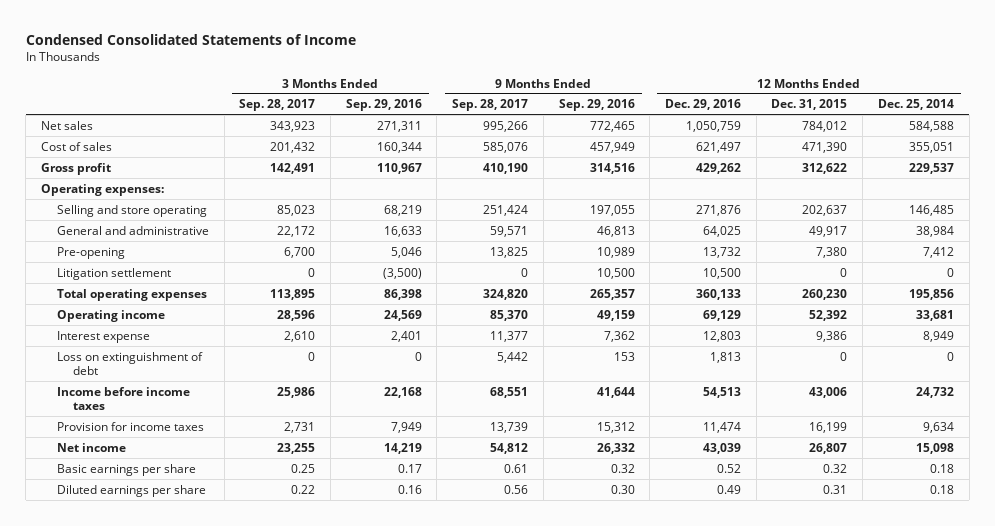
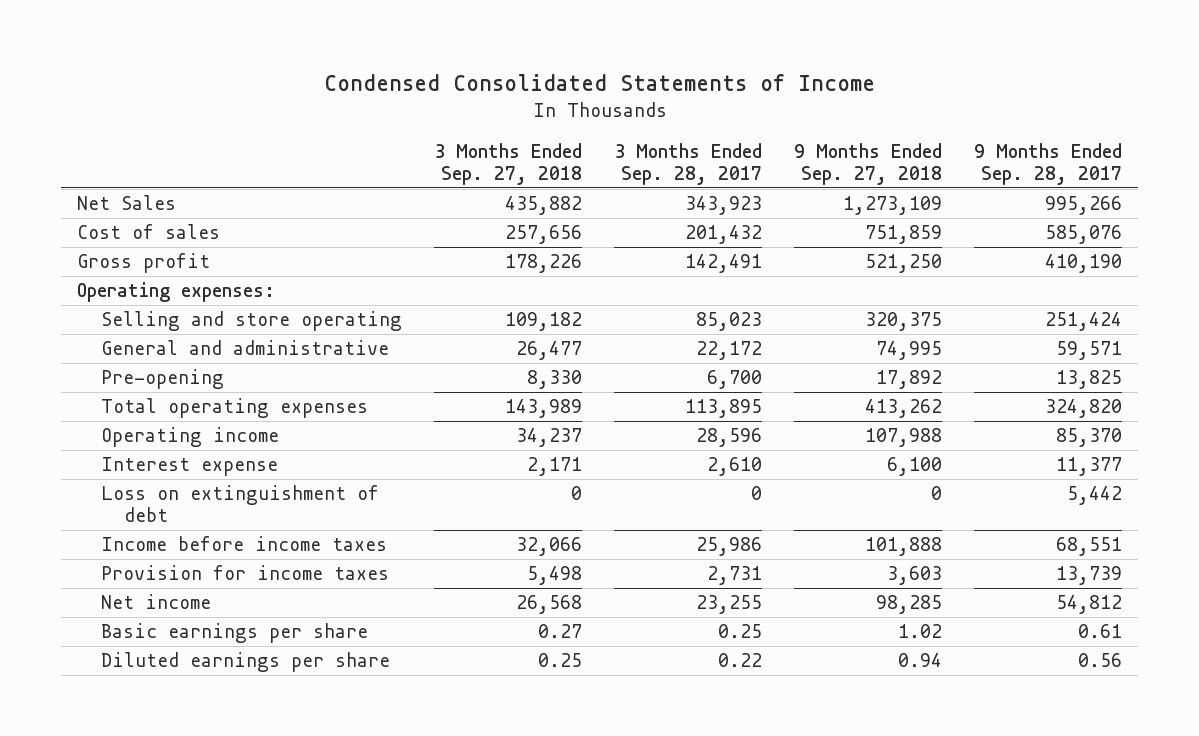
- | 3 Months Ended Sep. 28, 2017 | 3 Months Ended Sep. 29, 2016 | 9 Months Ended Sep. 28, 2017 | 9 Months Ended Sep. 29, 2016 | 12 Months Ended Dec. 29, 2016 | 12 Months Ended Dec. 31, 2015 | 12 Months Ended Dec. 25, 2014
+ | 3 Months Ended Sep. 27, 2018 | 3 Months Ended Sep. 28, 2017 | 9 Months Ended Sep. 27, 2018 | 9 Months Ended Sep. 28, 2017
- Net sales | 343,923 | 271,311 | 995,266 | 772,465 | 1,050,759 | 784,012 | 584,588
+ Net Sales | 435,882 | 343,923 | 1,273,109 | 995,266
- Litigation settlement | 0 | (3,500) | 0 | 10,500 | 10,500 | 0 | 0

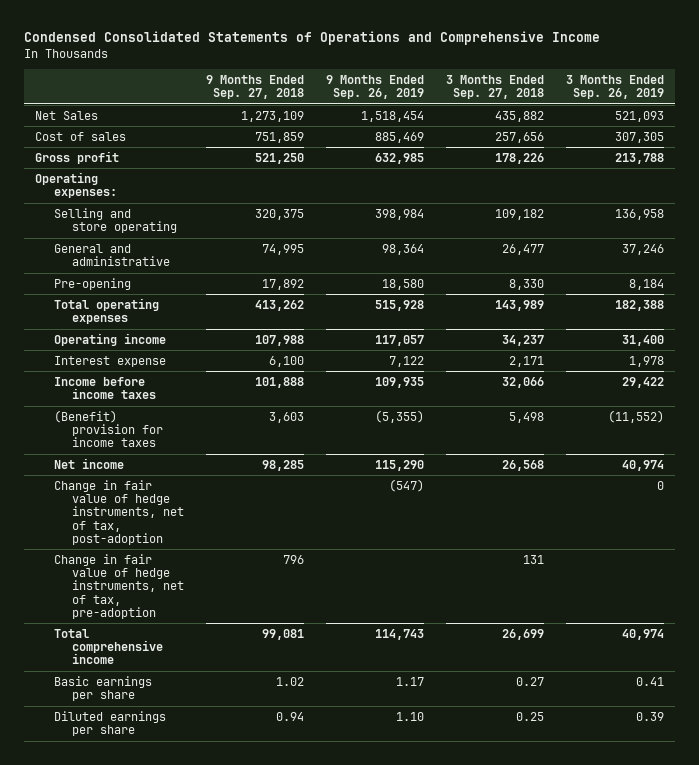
- Condensed Consolidated Statements of Income
+ Condensed Consolidated Statements of Operations and Comprehensive Income
- | 3 Months Ended Sep. 27, 2018 | 3 Months Ended Sep. 28, 2017 | 9 Months Ended Sep. 27, 2018 | 9 Months Ended Sep. 28, 2017
+ | 9 Months Ended Sep. 27, 2018 | 9 Months Ended Sep. 26, 2019 | 3 Months Ended Sep. 27, 2018 | 3 Months Ended Sep. 26, 2019
- Loss on extinguishment of debt | 0 | 0 | 0 | 5,442
- Provision for income taxes | 5,498 | 2,731 | 3,603 | 13,739
+ (Benefit) provision for income taxes | 3,603 | (5,355) | 5,498 | (11,552)
+ Change in fair value of hedge instruments, net of tax, post-adoption | | (547) | | 0
+ Change in fair value of hedge instruments, net of tax, pre-adoption | 796 | | 131 |
+ Total comprehensive income | 99,081 | 114,743 | 26,699 | 40,974

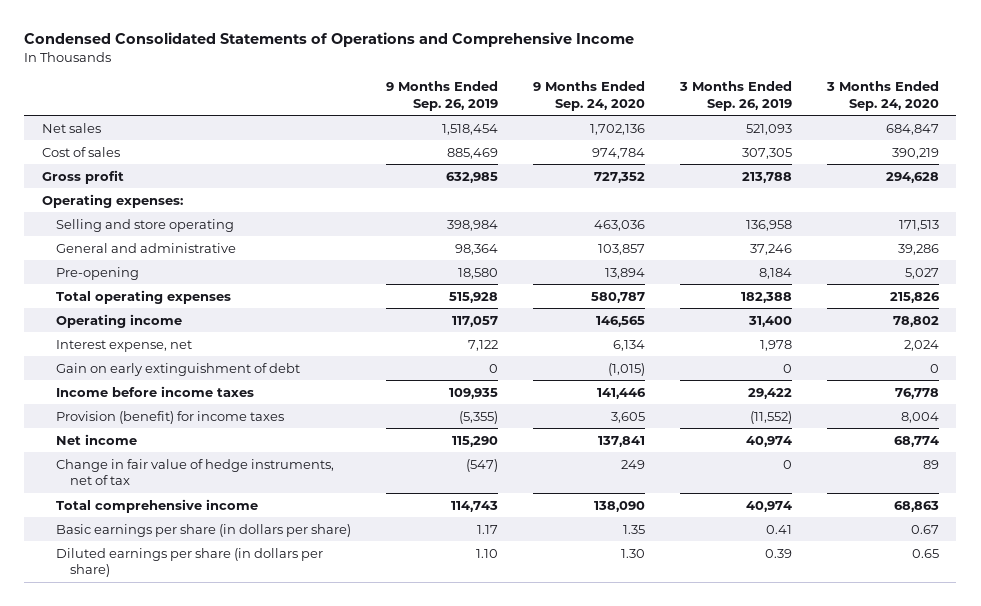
- | 9 Months Ended Sep. 27, 2018 | 9 Months Ended Sep. 26, 2019 | 3 Months Ended Sep. 27, 2018 | 3 Months Ended Sep. 26, 2019
+ | 9 Months Ended Sep. 26, 2019 | 9 Months Ended Sep. 24, 2020 | 3 Months Ended Sep. 26, 2019 | 3 Months Ended Sep. 24, 2020
- Net Sales | 1,273,109 | 1,518,454 | 435,882 | 521,093
+ Net sales | 1,518,454 | 1,702,136 | 521,093 | 684,847
- Interest expense | 6,100 | 7,122 | 2,171 | 1,978
+ Interest expense, net | 7,122 | 6,134 | 1,978 | 2,024
+ Gain on early extinguishment of debt | 0 | (1,015) | 0 | 0
- (Benefit) provision for income taxes | 3,603 | (5,355) | 5,498 | (11,552)
+ Provision (benefit) for income taxes | (5,355) | 3,605 | (11,552) | 8,004
- Change in fair value of hedge instruments, net of tax, post-adoption | | (547) | | 0
- Change in fair value of hedge instruments, net of tax, pre-adoption | 796 | | 131 |
+ Change in fair value of hedge instruments, net of tax | (547) | 249 | 0 | 89
- Basic earnings per share | 1.02 | 1.17 | 0.27 | 0.41
- Diluted earnings per share | 0.94 | 1.10 | 0.25 | 0.39
+ Basic earnings per share (in dollars per share) | 1.17 | 1.35 | 0.41 | 0.67
+ Diluted earnings per share (in dollars per share) | 1.10 | 1.30 | 0.39 | 0.65

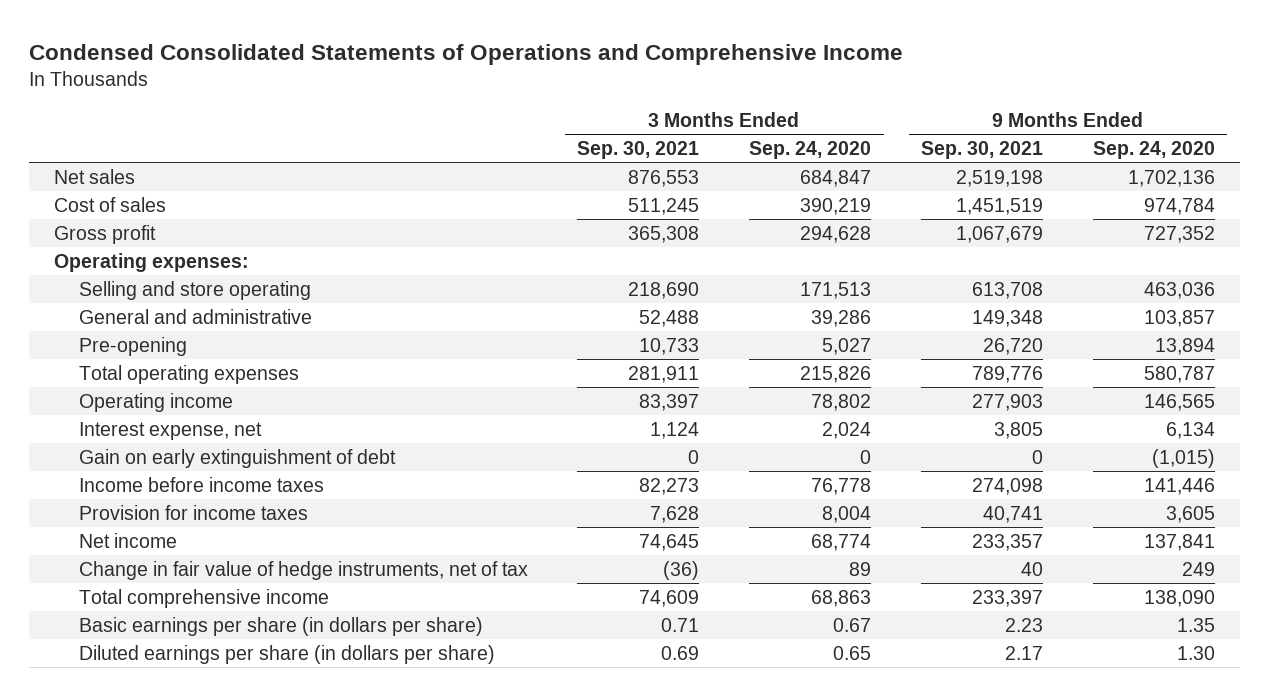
- | 9 Months Ended Sep. 26, 2019 | 9 Months Ended Sep. 24, 2020 | 3 Months Ended Sep. 26, 2019 | 3 Months Ended Sep. 24, 2020
+ | 3 Months Ended Sep. 30, 2021 | 3 Months Ended Sep. 24, 2020 | 9 Months Ended Sep. 30, 2021 | 9 Months Ended Sep. 24, 2020
- Provision (benefit) for income taxes | (5,355) | 3,605 | (11,552) | 8,004
+ Provision for income taxes | 7,628 | 8,004 | 40,741 | 3,605

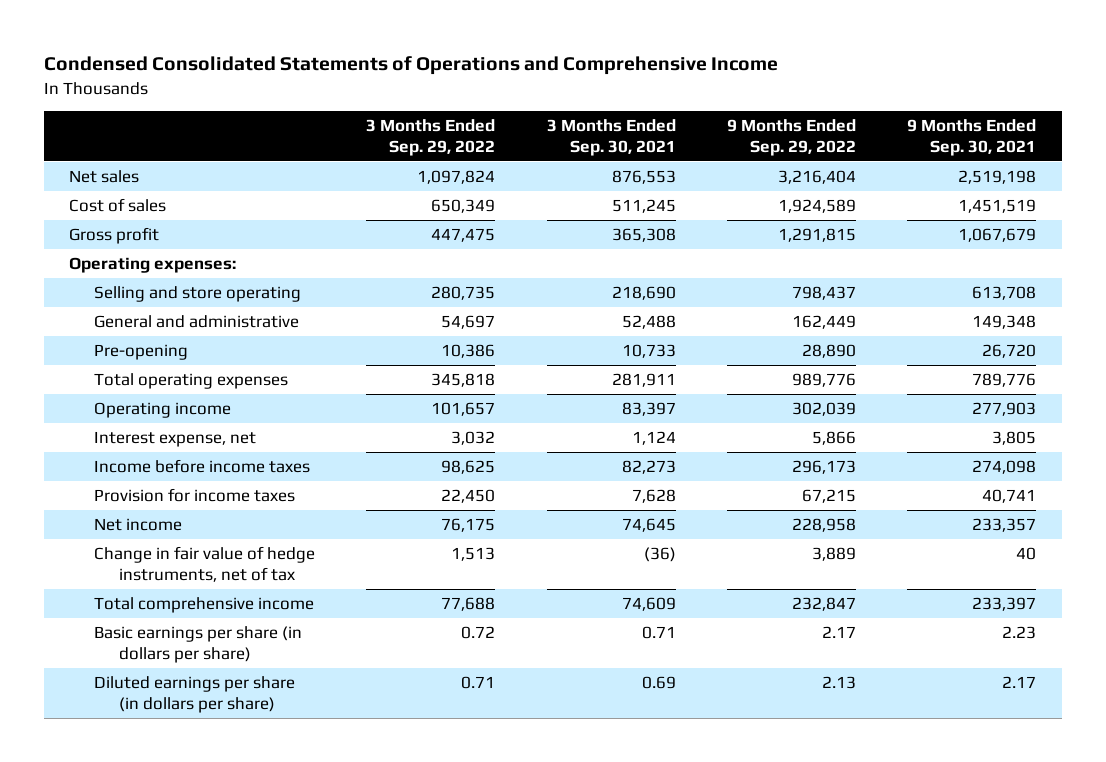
- | 3 Months Ended Sep. 30, 2021 | 3 Months Ended Sep. 24, 2020 | 9 Months Ended Sep. 30, 2021 | 9 Months Ended Sep. 24, 2020
+ | 3 Months Ended Sep. 29, 2022 | 3 Months Ended Sep. 30, 2021 | 9 Months Ended Sep. 29, 2022 | 9 Months Ended Sep. 30, 2021
- Gain on early extinguishment of debt | 0 | 0 | 0 | (1,015)

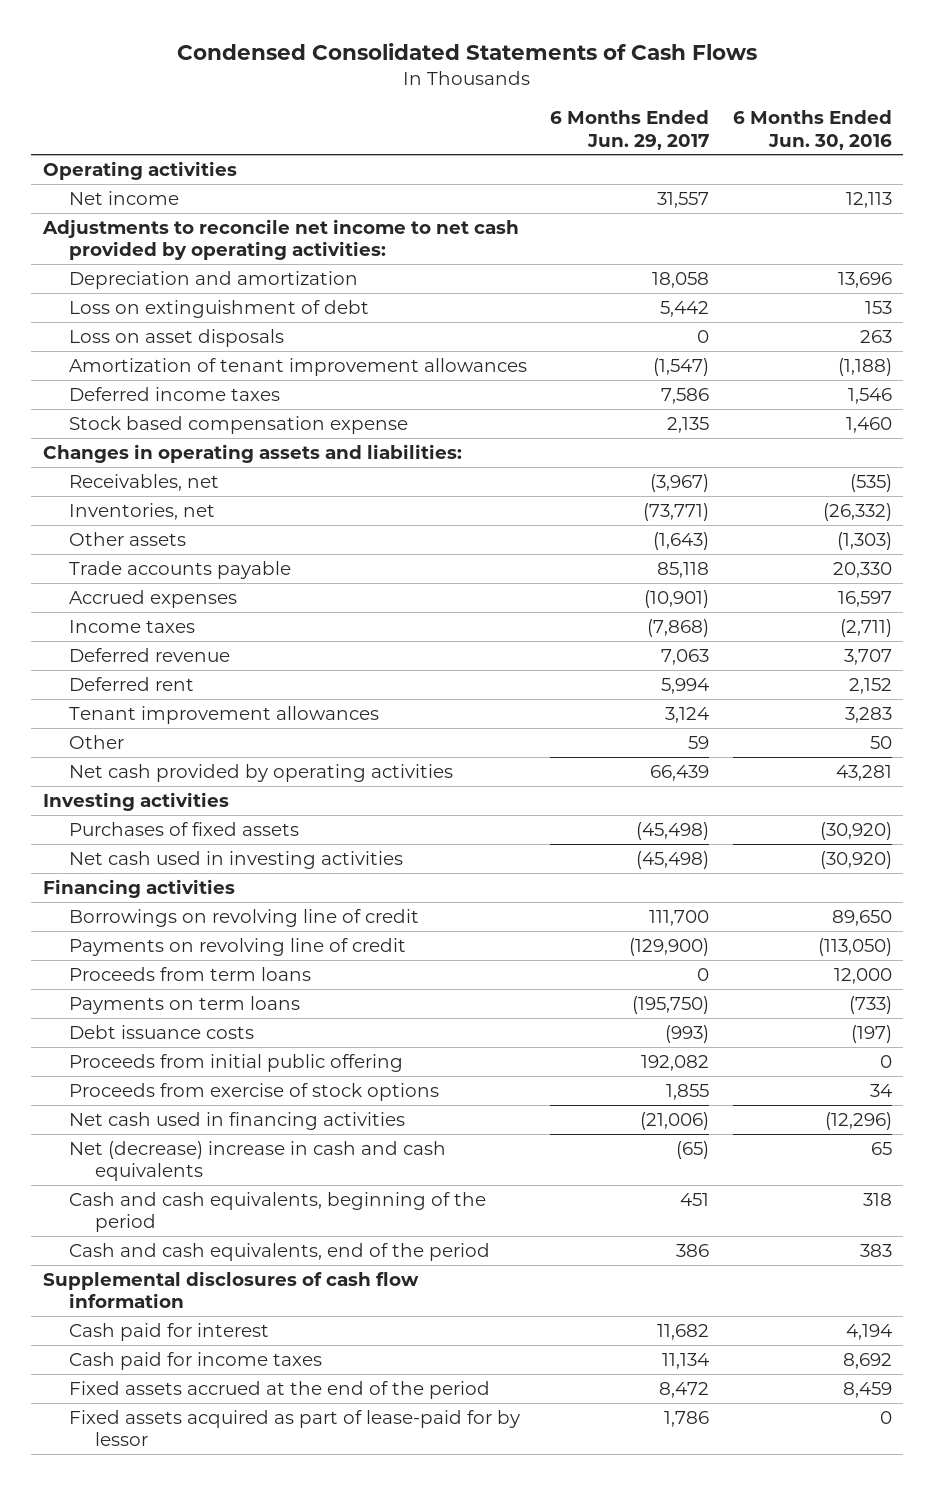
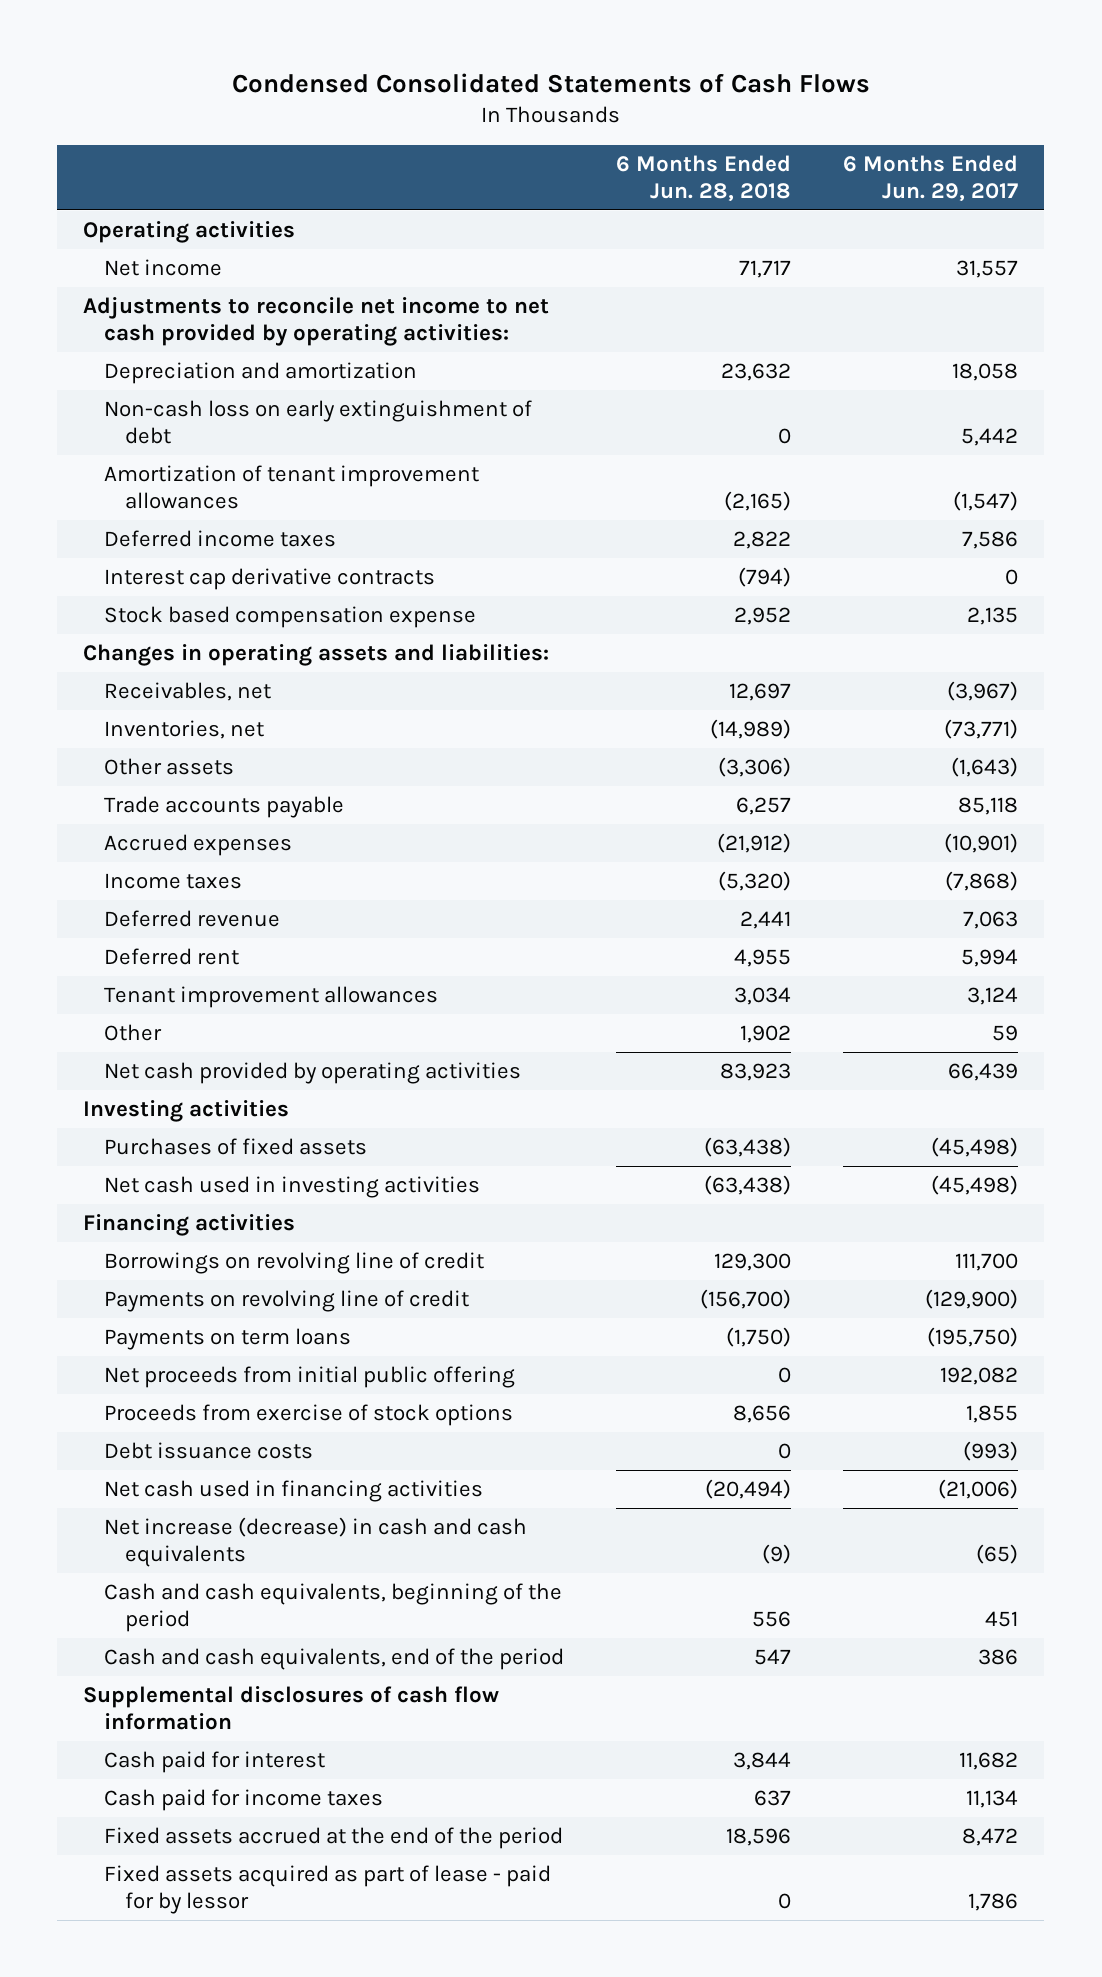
- | 6 Months Ended Jun. 29, 2017 | 6 Months Ended Jun. 30, 2016
+ | 6 Months Ended Jun. 28, 2018 | 6 Months Ended Jun. 29, 2017
- Loss on extinguishment of debt | 5,442 | 153
- Loss on asset disposals | 0 | 263
+ Non-cash loss on early extinguishment of debt | 0 | 5,442
+ Interest cap derivative contracts | (794) | 0
- Proceeds from term loans | 0 | 12,000
- Proceeds from initial public offering | 192,082 | 0
+ Net proceeds from initial public offering | 0 | 192,082
moved down: Debt issuance costs | 0 | (993)
- Net (decrease) increase in cash and cash equivalents | (65) | 65
+ Net increase (decrease) in cash and cash equivalents | (9) | (65)
- Fixed assets acquired as part of lease-paid for by lessor | 1,786 | 0
+ Fixed assets acquired as part of lease - paid for by lessor | 0 | 1,786

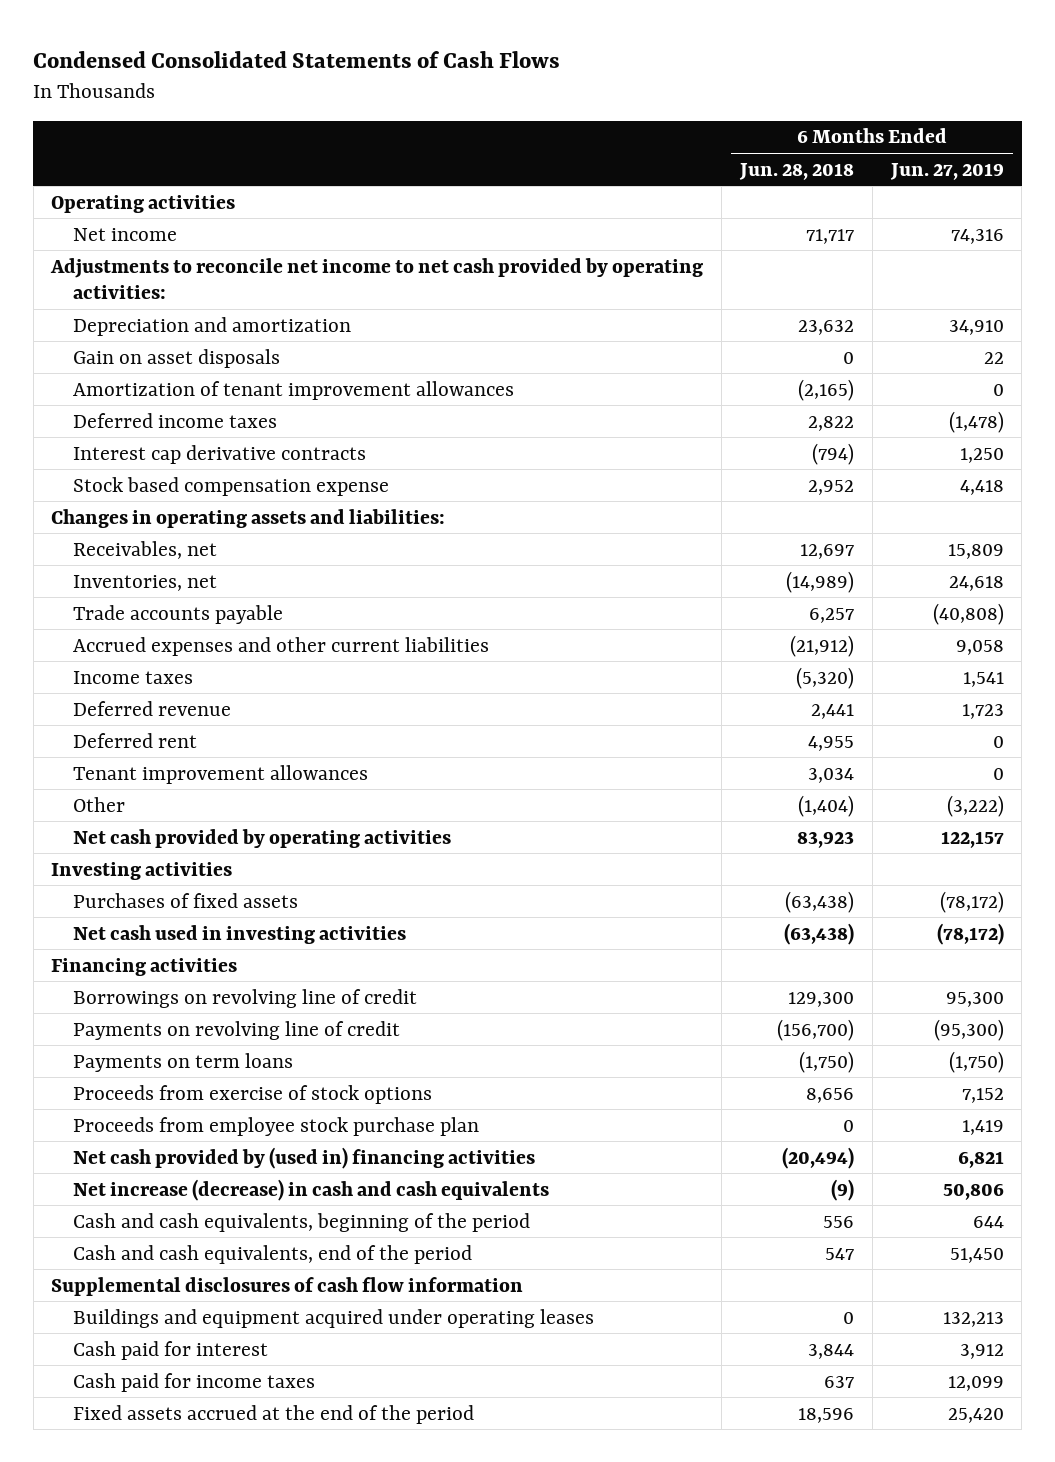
- | 6 Months Ended Jun. 28, 2018 | 6 Months Ended Jun. 29, 2017
+ | 6 Months Ended Jun. 28, 2018 | 6 Months Ended Jun. 27, 2019
- Non-cash loss on early extinguishment of debt | 0 | 5,442
+ Gain on asset disposals | 0 | 22
- Other assets | (3,306) | (1,643)
- Accrued expenses | (21,912) | (10,901)
+ Accrued expenses and other current liabilities | (21,912) | 9,058
- Other | 1,902 | 59
+ Other | (1,404) | (3,222)
- Net proceeds from initial public offering | 0 | 192,082
- Debt issuance costs | 0 | (993)
- Net cash used in financing activities | (20,494) | (21,006)
+ Proceeds from employee stock purchase plan | 0 | 1,419
+ Net cash provided by (used in) financing activities | (20,494) | 6,821
+ Buildings and equipment acquired under operating leases | 0 | 132,213
- Fixed assets acquired as part of lease - paid for by lessor | 0 | 1,786

